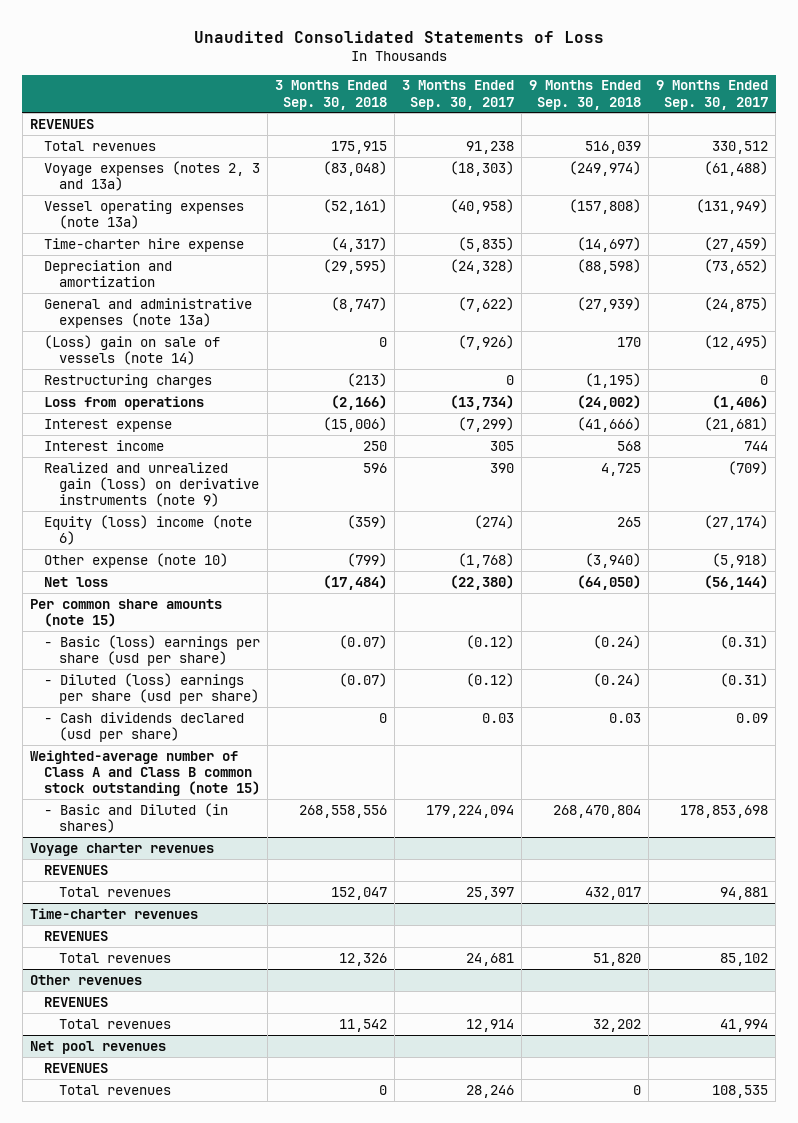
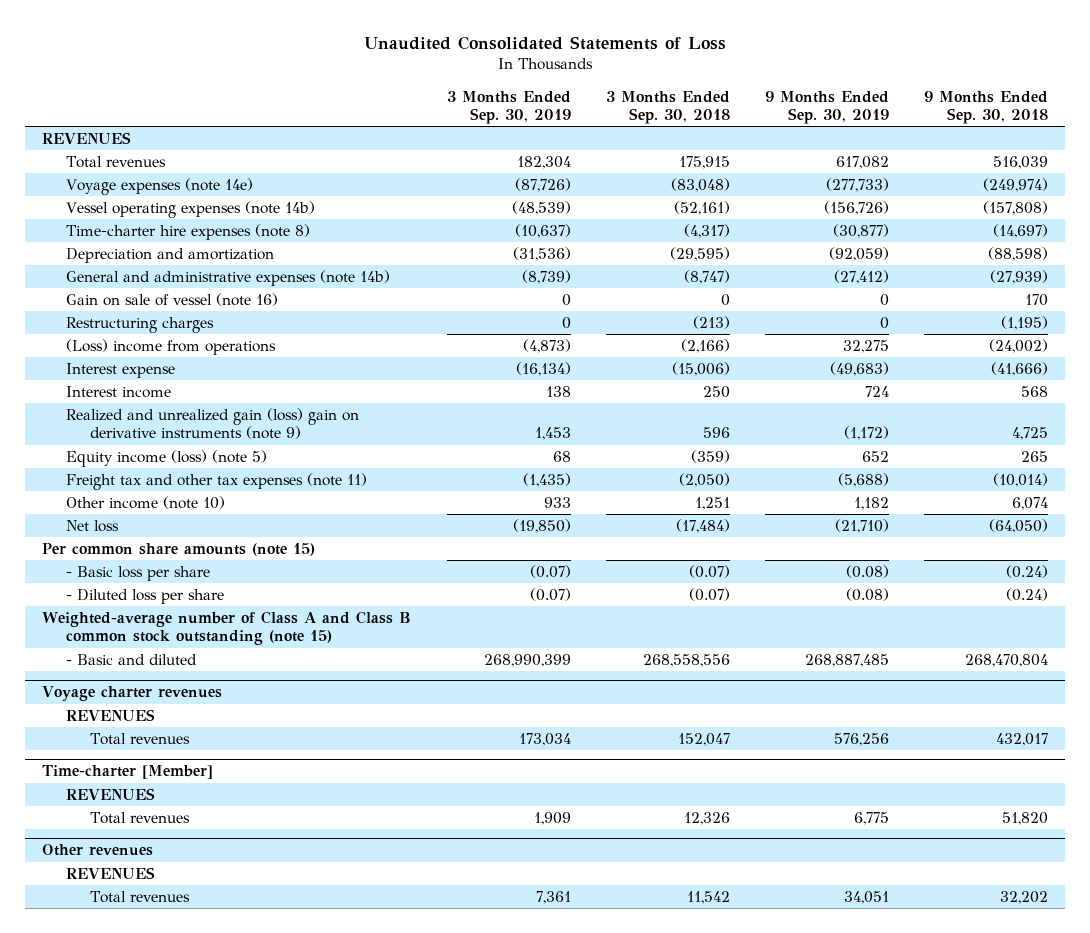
- | 3 Months Ended Sep. 30, 2018 | 3 Months Ended Sep. 30, 2017 | 9 Months Ended Sep. 30, 2018 | 9 Months Ended Sep. 30, 2017
+ | 3 Months Ended Sep. 30, 2019 | 3 Months Ended Sep. 30, 2018 | 9 Months Ended Sep. 30, 2019 | 9 Months Ended Sep. 30, 2018
- Voyage expenses (notes 2, 3 and 13a) | (83,048) | (18,303) | (249,974) | (61,488)
- Vessel operating expenses (note 13a) | (52,161) | (40,958) | (157,808) | (131,949)
- Time-charter hire expense | (4,317) | (5,835) | (14,697) | (27,459)
+ Voyage expenses (note 14e) | (87,726) | (83,048) | (277,733) | (249,974)
+ Vessel operating expenses (note 14b) | (48,539) | (52,161) | (156,726) | (157,808)
+ Time-charter hire expenses (note 8) | (10,637) | (4,317) | (30,877) | (14,697)
- General and administrative expenses (note 13a) | (8,747) | (7,622) | (27,939) | (24,875)
- (Loss) gain on sale of vessels (note 14) | 0 | (7,926) | 170 | (12,495)
+ General and administrative expenses (note 14b) | (8,739) | (8,747) | (27,412) | (27,939)
+ Gain on sale of vessel (note 16) | 0 | 0 | 0 | 170
- Loss from operations | (2,166) | (13,734) | (24,002) | (1,406)
+ (Loss) income from operations | (4,873) | (2,166) | 32,275 | (24,002)
- Realized and unrealized gain (loss) on derivative instruments (note 9) | 596 | 390 | 4,725 | (709)
- Equity (loss) income (note 6) | (359) | (274) | 265 | (27,174)
- Other expense (note 10) | (799) | (1,768) | (3,940) | (5,918)
+ Realized and unrealized gain (loss) gain on derivative instruments (note 9) | 1,453 | 596 | (1,172) | 4,725
+ Equity income (loss) (note 5) | 68 | (359) | 652 | 265
+ Freight tax and other tax expenses (note 11) | (1,435) | (2,050) | (5,688) | (10,014)
+ Other income (note 10) | 933 | 1,251 | 1,182 | 6,074
- - Basic (loss) earnings per share (usd per share) | (0.07) | (0.12) | (0.24) | (0.31)
- - Diluted (loss) earnings per share (usd per share) | (0.07) | (0.12) | (0.24) | (0.31)
- - Cash dividends declared (usd per share) | 0 | 0.03 | 0.03 | 0.09
+ - Basic loss per share | (0.07) | (0.07) | (0.08) | (0.24)
+ - Diluted loss per share | (0.07) | (0.07) | (0.08) | (0.24)
- - Basic and Diluted (in shares) | 268,558,556 | 179,224,094 | 268,470,804 | 178,853,698
+ - Basic and diluted | 268,990,399 | 268,558,556 | 268,887,485 | 268,470,804
- Time-charter revenues
+ Time-charter [Member]
- Net pool revenues
- REVENUES
- Total revenues | 0 | 28,246 | 0 | 108,535

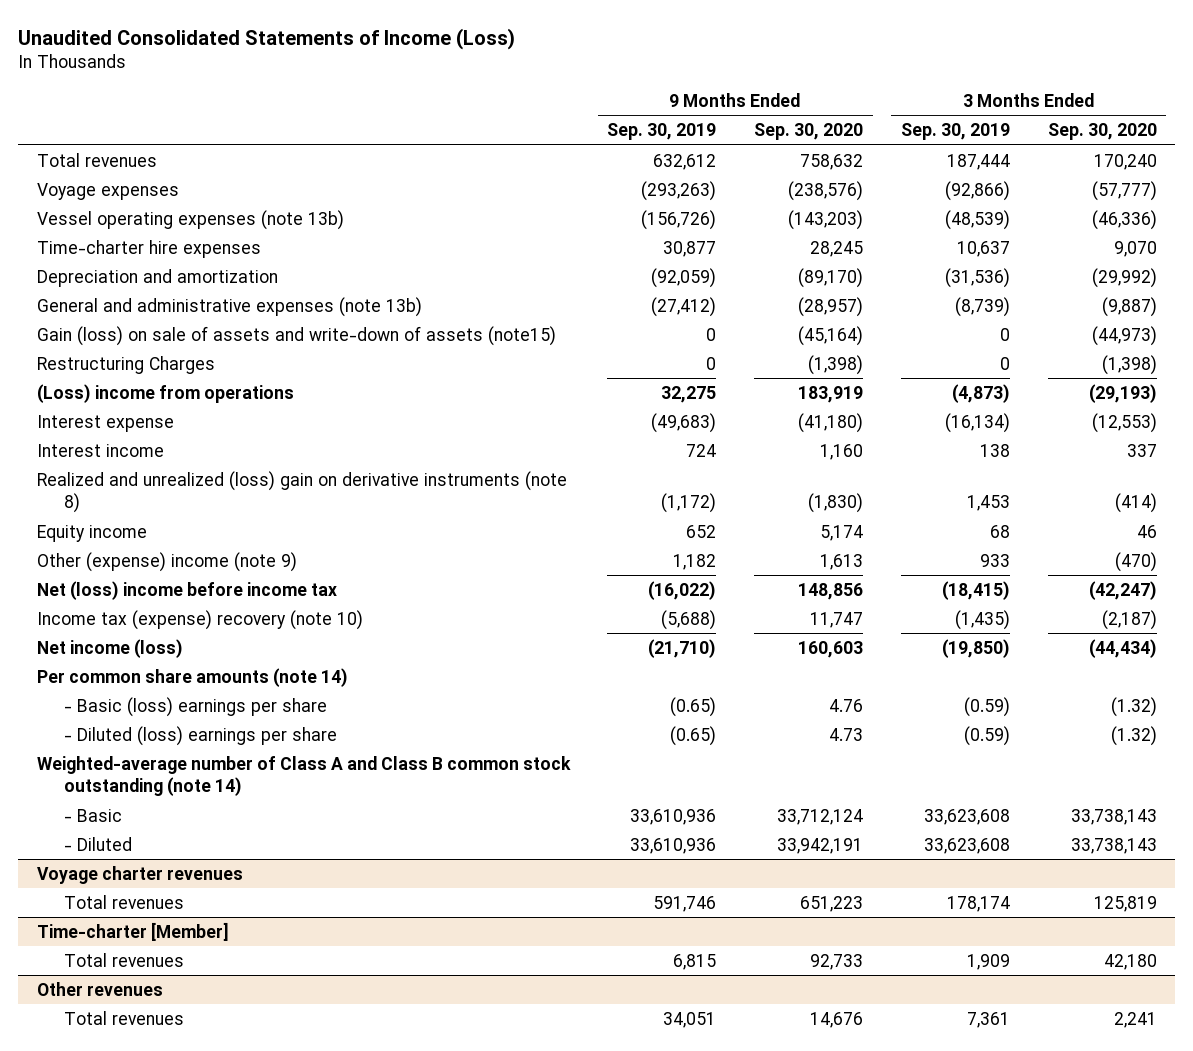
- Unaudited Consolidated Statements of Loss
+ Unaudited Consolidated Statements of Income (Loss)
- | 3 Months Ended Sep. 30, 2019 | 3 Months Ended Sep. 30, 2018 | 9 Months Ended Sep. 30, 2019 | 9 Months Ended Sep. 30, 2018
+ | 9 Months Ended Sep. 30, 2019 | 9 Months Ended Sep. 30, 2020 | 3 Months Ended Sep. 30, 2019 | 3 Months Ended Sep. 30, 2020
- REVENUES
- Total revenues | 182,304 | 175,915 | 617,082 | 516,039
- Voyage expenses (note 14e) | (87,726) | (83,048) | (277,733) | (249,974)
- Vessel operating expenses (note 14b) | (48,539) | (52,161) | (156,726) | (157,808)
- Time-charter hire expenses (note 8) | (10,637) | (4,317) | (30,877) | (14,697)
+ Total revenues | 632,612 | 758,632 | 187,444 | 170,240
+ Voyage expenses | (293,263) | (238,576) | (92,866) | (57,777)
+ Vessel operating expenses (note 13b) | (156,726) | (143,203) | (48,539) | (46,336)
+ Time-charter hire expenses | 30,877 | 28,245 | 10,637 | 9,070
- General and administrative expenses (note 14b) | (8,739) | (8,747) | (27,412) | (27,939)
- Gain on sale of vessel (note 16) | 0 | 0 | 0 | 170
- Restructuring charges | 0 | (213) | 0 | (1,195)
+ General and administrative expenses (note 13b) | (27,412) | (28,957) | (8,739) | (9,887)
+ Gain (loss) on sale of assets and write-down of assets (note15) | 0 | (45,164) | 0 | (44,973)
+ Restructuring Charges | 0 | (1,398) | 0 | (1,398)
- Realized and unrealized gain (loss) gain on derivative instruments (note 9) | 1,453 | 596 | (1,172) | 4,725
- Equity income (loss) (note 5) | 68 | (359) | 652 | 265
- Freight tax and other tax expenses (note 11) | (1,435) | (2,050) | (5,688) | (10,014)
- Other income (note 10) | 933 | 1,251 | 1,182 | 6,074
- Net loss | (19,850) | (17,484) | (21,710) | (64,050)
- Per common share amounts (note 15)
- - Basic loss per share | (0.07) | (0.07) | (0.08) | (0.24)
- - Diluted loss per share | (0.07) | (0.07) | (0.08) | (0.24)
- Weighted-average number of Class A and Class B common stock outstanding (note 15)
- - Basic and diluted | 268,990,399 | 268,558,556 | 268,887,485 | 268,470,804
+ Realized and unrealized (loss) gain on derivative instruments (note 8) | (1,172) | (1,830) | 1,453 | (414)
+ Equity income | 652 | 5,174 | 68 | 46
+ Other (expense) income (note 9) | 1,182 | 1,613 | 933 | (470)
+ Net (loss) income before income tax | (16,022) | 148,856 | (18,415) | (42,247)
+ Income tax (expense) recovery (note 10) | (5,688) | 11,747 | (1,435) | (2,187)
+ Net income (loss) | (21,710) | 160,603 | (19,850) | (44,434)
+ Per common share amounts (note 14)
+ - Basic (loss) earnings per share | (0.65) | 4.76 | (0.59) | (1.32)
+ - Diluted (loss) earnings per share | (0.65) | 4.73 | (0.59) | (1.32)
+ Weighted-average number of Class A and Class B common stock outstanding (note 14)
+ - Basic | 33,610,936 | 33,712,124 | 33,623,608 | 33,738,143
+ - Diluted | 33,610,936 | 33,942,191 | 33,623,608 | 33,738,143
@ Voyage charter revenues
- REVENUES
- Total revenues | 173,034 | 152,047 | 576,256 | 432,017
+ Total revenues | 591,746 | 651,223 | 178,174 | 125,819
@ Time-charter [Member]
- REVENUES
- Total revenues | 1,909 | 12,326 | 6,775 | 51,820
+ Total revenues | 6,815 | 92,733 | 1,909 | 42,180
@ Other revenues
- REVENUES

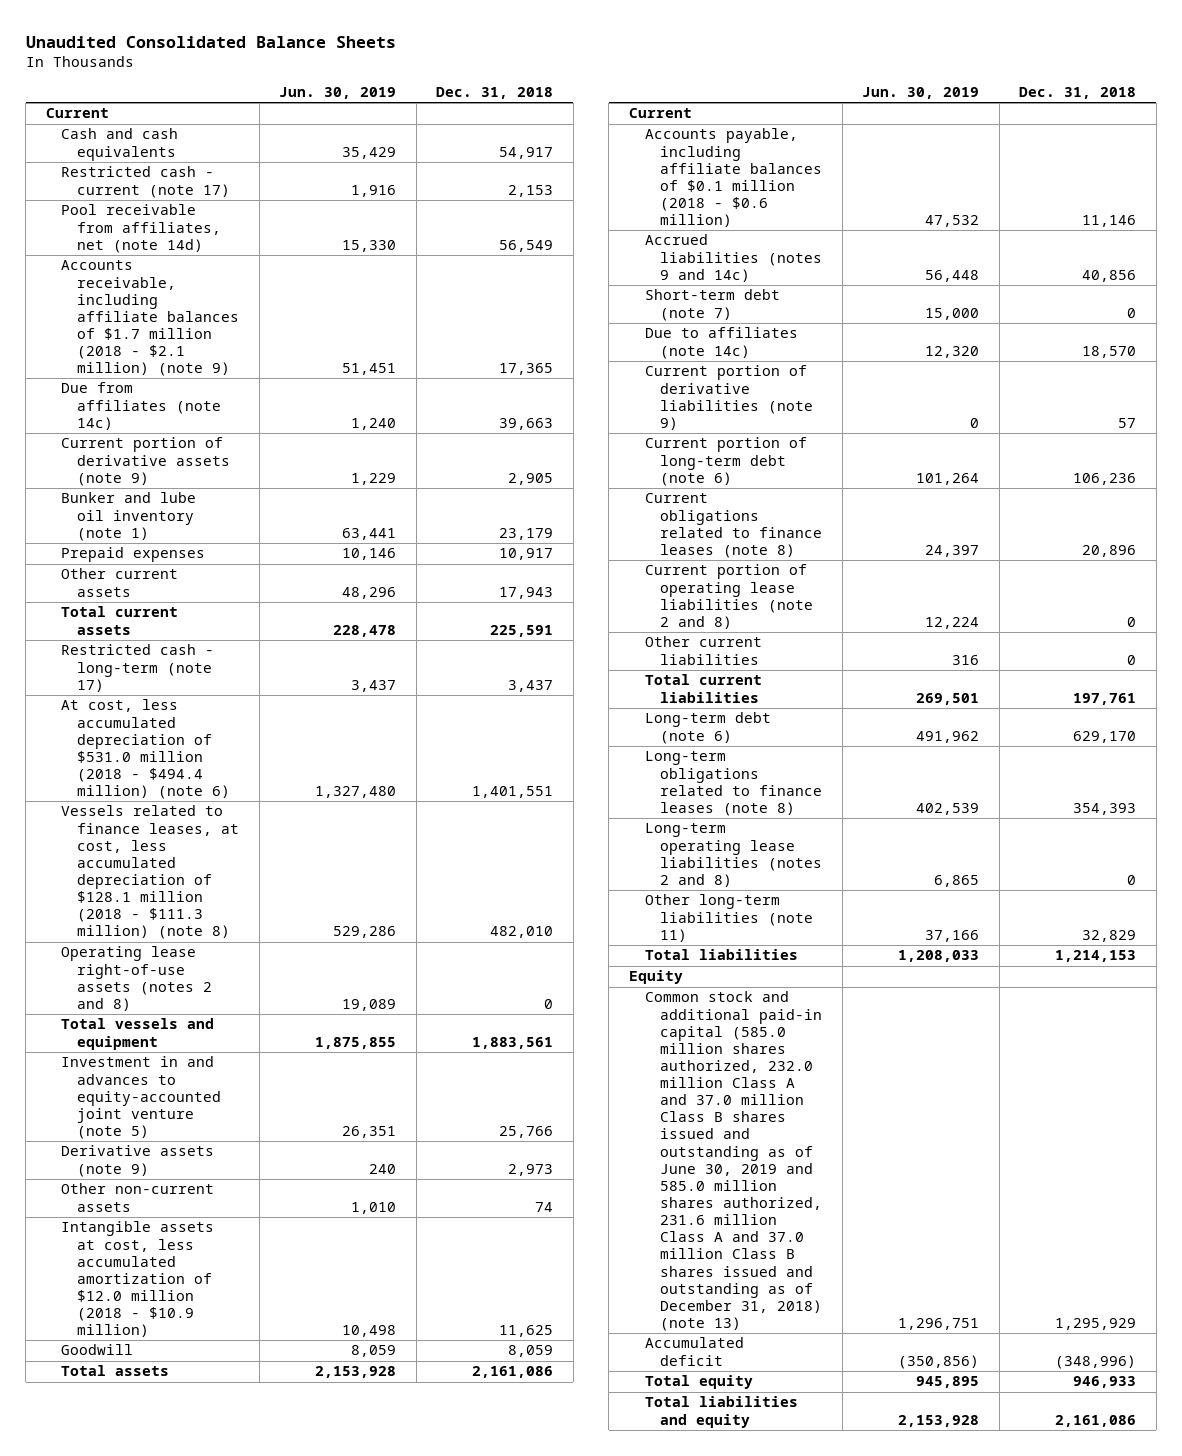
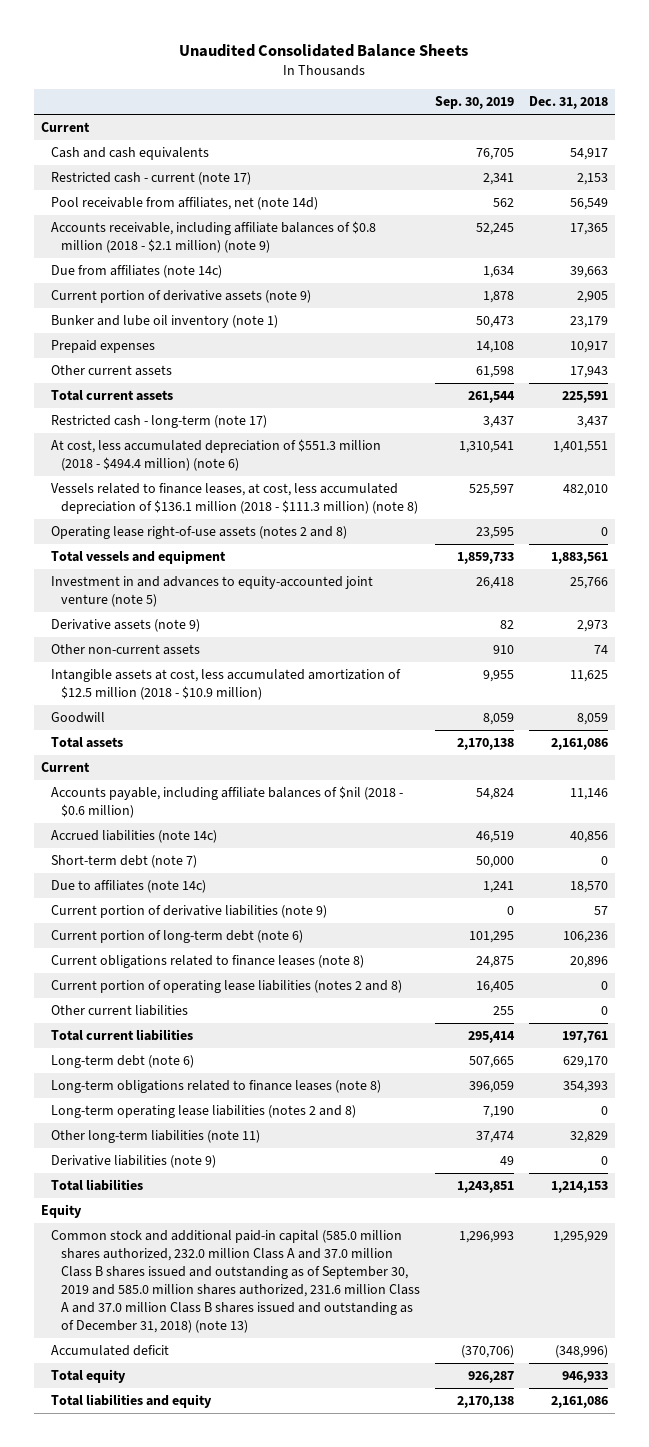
- | Jun. 30, 2019 | Dec. 31, 2018
+ | Sep. 30, 2019 | Dec. 31, 2018
- Accounts receivable, including affiliate balances of $1.7 million (2018 - $2.1 million) (note 9) | 51,451 | 17,365
+ Accounts receivable, including affiliate balances of $0.8 million (2018 - $2.1 million) (note 9) | 52,245 | 17,365
- At cost, less accumulated depreciation of $531.0 million (2018 - $494.4 million) (note 6) | 1,327,480 | 1,401,551
- Vessels related to finance leases, at cost, less accumulated depreciation of $128.1 million (2018 - $111.3 million) (note 8) | 529,286 | 482,010
+ At cost, less accumulated depreciation of $551.3 million (2018 - $494.4 million) (note 6) | 1,310,541 | 1,401,551
+ Vessels related to finance leases, at cost, less accumulated depreciation of $136.1 million (2018 - $111.3 million) (note 8) | 525,597 | 482,010
- Intangible assets at cost, less accumulated amortization of $12.0 million (2018 - $10.9 million) | 10,498 | 11,625
+ Intangible assets at cost, less accumulated amortization of $12.5 million (2018 - $10.9 million) | 9,955 | 11,625
- Accounts payable, including affiliate balances of $0.1 million (2018 - $0.6 million) | 47,532 | 11,146
- Accrued liabilities (notes 9 and 14c) | 56,448 | 40,856
+ Accounts payable, including affiliate balances of $nil (2018 - $0.6 million) | 54,824 | 11,146
+ Accrued liabilities (note 14c) | 46,519 | 40,856
- Current portion of operating lease liabilities (note 2 and 8) | 12,224 | 0
+ Current portion of operating lease liabilities (notes 2 and 8) | 16,405 | 0
+ Derivative liabilities (note 9) | 49 | 0
- Common stock and additional paid-in capital (585.0 million shares authorized, 232.0 million Class A and 37.0 million Class B shares issued and outstanding as of June 30, 2019 and 585.0 million shares authorized, 231.6 million Class A and 37.0 million Class B shares issued and outstanding as of December 31, 2018) (note 13) | 1,296,751 | 1,295,929
+ Common stock and additional paid-in capital (585.0 million shares authorized, 232.0 million Class A and 37.0 million Class B shares issued and outstanding as of September 30, 2019 and 585.0 million shares authorized, 231.6 million Class A and 37.0 million Class B shares issued and outstanding as of December 31, 2018) (note 13) | 1,296,993 | 1,295,929

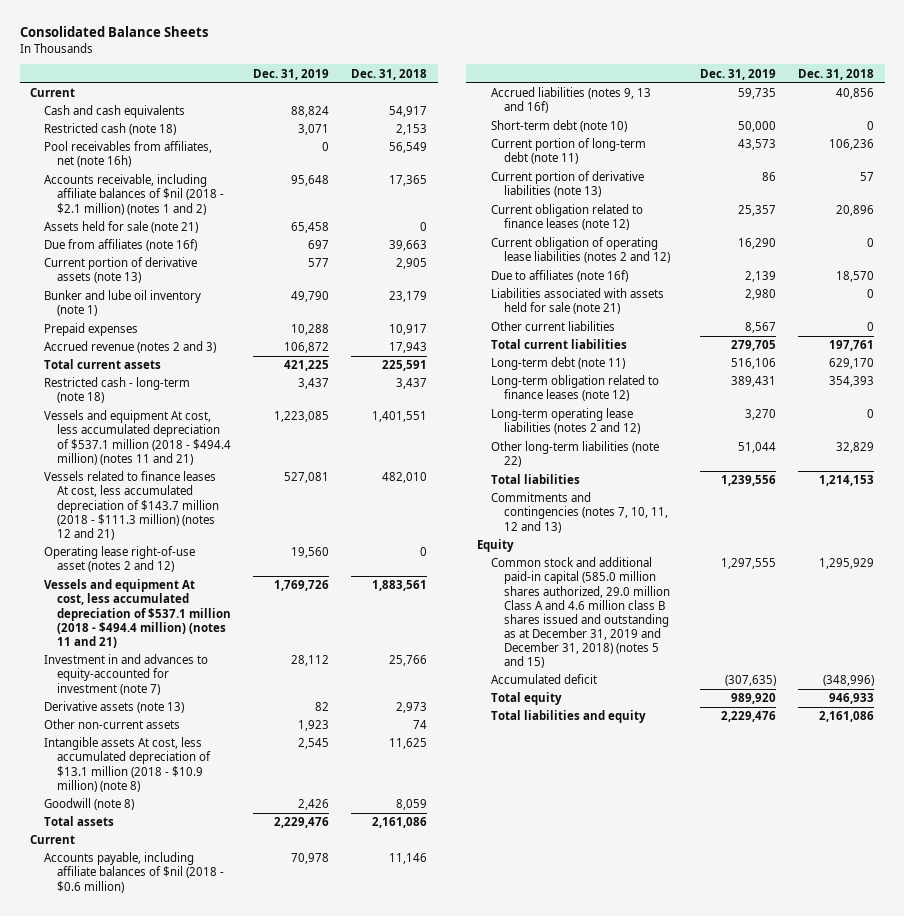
- Unaudited Consolidated Balance Sheets
+ Consolidated Balance Sheets
- | Sep. 30, 2019 | Dec. 31, 2018
+ | Dec. 31, 2019 | Dec. 31, 2018
- Restricted cash - current (note 17) | 2,341 | 2,153
- Pool receivable from affiliates, net (note 14d) | 562 | 56,549
- Accounts receivable, including affiliate balances of $0.8 million (2018 - $2.1 million) (note 9) | 52,245 | 17,365
- Due from affiliates (note 14c) | 1,634 | 39,663
- Current portion of derivative assets (note 9) | 1,878 | 2,905
+ Restricted cash (note 18) | 3,071 | 2,153
+ Pool receivables from affiliates, net (note 16h) | 0 | 56,549
+ Accounts receivable, including affiliate balances of $nil (2018 - $2.1 million) (notes 1 and 2) | 95,648 | 17,365
+ Assets held for sale (note 21) | 65,458 | 0
+ Due from affiliates (note 16f) | 697 | 39,663
+ Current portion of derivative assets (note 13) | 577 | 2,905
- Other current assets | 61,598 | 17,943
+ Accrued revenue (notes 2 and 3) | 106,872 | 17,943
- Restricted cash - long-term (note 17) | 3,437 | 3,437
- At cost, less accumulated depreciation of $551.3 million (2018 - $494.4 million) (note 6) | 1,310,541 | 1,401,551
- Vessels related to finance leases, at cost, less accumulated depreciation of $136.1 million (2018 - $111.3 million) (note 8) | 525,597 | 482,010
- Operating lease right-of-use assets (notes 2 and 8) | 23,595 | 0
- Total vessels and equipment | 1,859,733 | 1,883,561
- Investment in and advances to equity-accounted joint venture (note 5) | 26,418 | 25,766
- Derivative assets (note 9) | 82 | 2,973
+ Restricted cash - long-term (note 18) | 3,437 | 3,437
+ Vessels and equipment At cost, less accumulated depreciation of $537.1 million (2018 - $494.4 million) (notes 11 and 21) | 1,223,085 | 1,401,551
+ Vessels related to finance leases At cost, less accumulated depreciation of $143.7 million (2018 - $111.3 million) (notes 12 and 21) | 527,081 | 482,010
+ Operating lease right-of-use asset (notes 2 and 12) | 19,560 | 0
+ Vessels and equipment At cost, less accumulated depreciation of $537.1 million (2018 - $494.4 million) (notes 11 and 21) | 1,769,726 | 1,883,561
+ Investment in and advances to equity-accounted for investment (note 7) | 28,112 | 25,766
+ Derivative assets (note 13) | 82 | 2,973
- Intangible assets at cost, less accumulated amortization of $12.5 million (2018 - $10.9 million) | 9,955 | 11,625
- Goodwill | 8,059 | 8,059
+ Intangible assets At cost, less accumulated depreciation of $13.1 million (2018 - $10.9 million) (note 8) | 2,545 | 11,625
+ Goodwill (note 8) | 2,426 | 8,059
- Accrued liabilities (note 14c) | 46,519 | 40,856
- Short-term debt (note 7) | 50,000 | 0
- Due to affiliates (note 14c) | 1,241 | 18,570
- Current portion of derivative liabilities (note 9) | 0 | 57
- Current portion of long-term debt (note 6) | 101,295 | 106,236
- Current obligations related to finance leases (note 8) | 24,875 | 20,896
- Current portion of operating lease liabilities (notes 2 and 8) | 16,405 | 0
+ Accrued liabilities (notes 9, 13 and 16f) | 59,735 | 40,856
+ Short-term debt (note 10) | 50,000 | 0
+ Current portion of long-term debt (note 11) | 43,573 | 106,236
+ Current portion of derivative liabilities (note 13) | 86 | 57
+ Current obligation related to finance leases (note 12) | 25,357 | 20,896
+ Current obligation of operating lease liabilities (notes 2 and 12) | 16,290 | 0
+ Due to affiliates (note 16f) | 2,139 | 18,570
+ Liabilities associated with assets held for sale (note 21) | 2,980 | 0
- Long-term debt (note 6) | 507,665 | 629,170
- Long-term obligations related to finance leases (note 8) | 396,059 | 354,393
- Long-term operating lease liabilities (notes 2 and 8) | 7,190 | 0
- Other long-term liabilities (note 11) | 37,474 | 32,829
- Derivative liabilities (note 9) | 49 | 0
+ Long-term debt (note 11) | 516,106 | 629,170
+ Long-term obligation related to finance leases (note 12) | 389,431 | 354,393
+ Long-term operating lease liabilities (notes 2 and 12) | 3,270 | 0
+ Other long-term liabilities (note 22) | 51,044 | 32,829
+ Commitments and contingencies (notes 7, 10, 11, 12 and 13)
- Common stock and additional paid-in capital (585.0 million shares authorized, 232.0 million Class A and 37.0 million Class B shares issued and outstanding as of September 30, 2019 and 585.0 million shares authorized, 231.6 million Class A and 37.0 million Class B shares issued and outstanding as of December 31, 2018) (note 13) | 1,296,993 | 1,295,929
+ Common stock and additional paid-in capital (585.0 million shares authorized, 29.0 million Class A and 4.6 million class B shares issued and outstanding as at December 31, 2019 and December 31, 2018) (notes 5 and 15) | 1,297,555 | 1,295,929

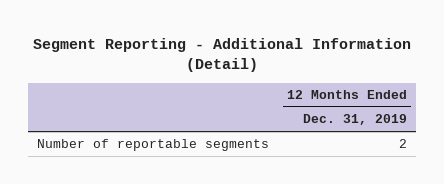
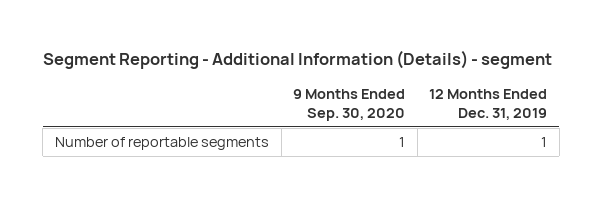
- Segment Reporting - Additional Information (Detail)
+ Segment Reporting - Additional Information (Details) - segment
- | 12 Months Ended Dec. 31, 2019
+ | 9 Months Ended Sep. 30, 2020 | 12 Months Ended Dec. 31, 2019
- Number of reportable segments | 2
+ Number of reportable segments | 1 | 1

